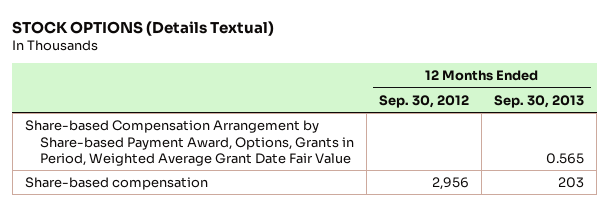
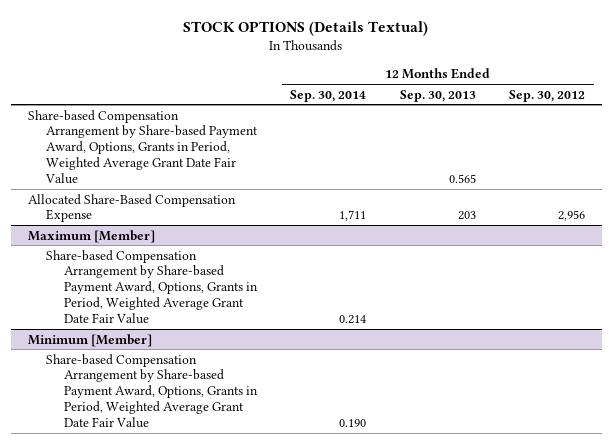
- | 12 Months Ended Sep. 30, 2012 | 12 Months Ended Sep. 30, 2013
+ | 12 Months Ended Sep. 30, 2014 | 12 Months Ended Sep. 30, 2013 | 12 Months Ended Sep. 30, 2012
- Share-based compensation | 2,956 | 203
+ Allocated Share-Based Compensation Expense | 1,711 | 203 | 2,956
+ Maximum [Member]
+ Share-based Compensation Arrangement by Share-based Payment Award, Options, Grants in Period, Weighted Average Grant Date Fair Value | 0.214 | |
+ Minimum [Member]
+ Share-based Compensation Arrangement by Share-based Payment Award, Options, Grants in Period, Weighted Average Grant Date Fair Value | 0.190 | |

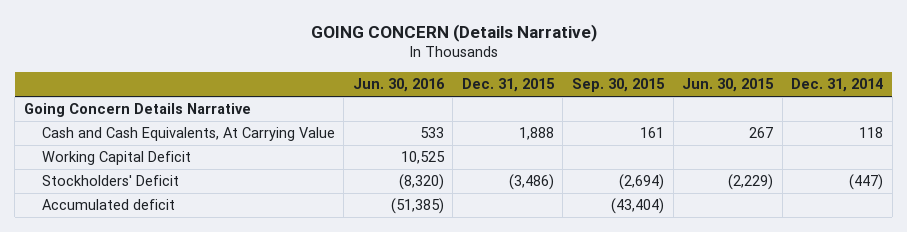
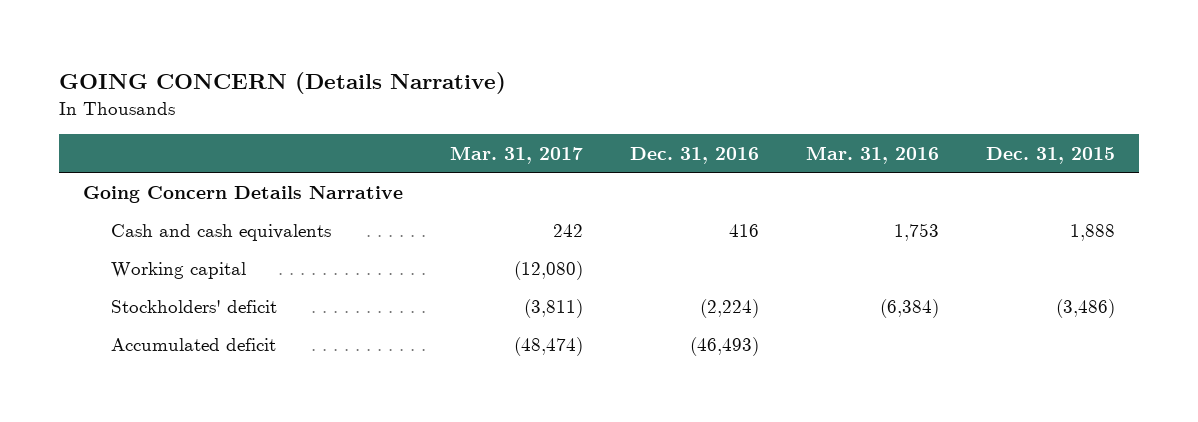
- | Jun. 30, 2016 | Dec. 31, 2015 | Sep. 30, 2015 | Jun. 30, 2015 | Dec. 31, 2014
+ | Mar. 31, 2017 | Dec. 31, 2016 | Mar. 31, 2016 | Dec. 31, 2015
- Cash and Cash Equivalents, At Carrying Value | 533 | 1,888 | 161 | 267 | 118
- Working Capital Deficit | 10,525 | | | |
- Stockholders' Deficit | (8,320) | (3,486) | (2,694) | (2,229) | (447)
+ Cash and cash equivalents | 242 | 416 | 1,753 | 1,888
+ Working capital | (12,080) | | |
+ Stockholders' deficit | (3,811) | (2,224) | (6,384) | (3,486)

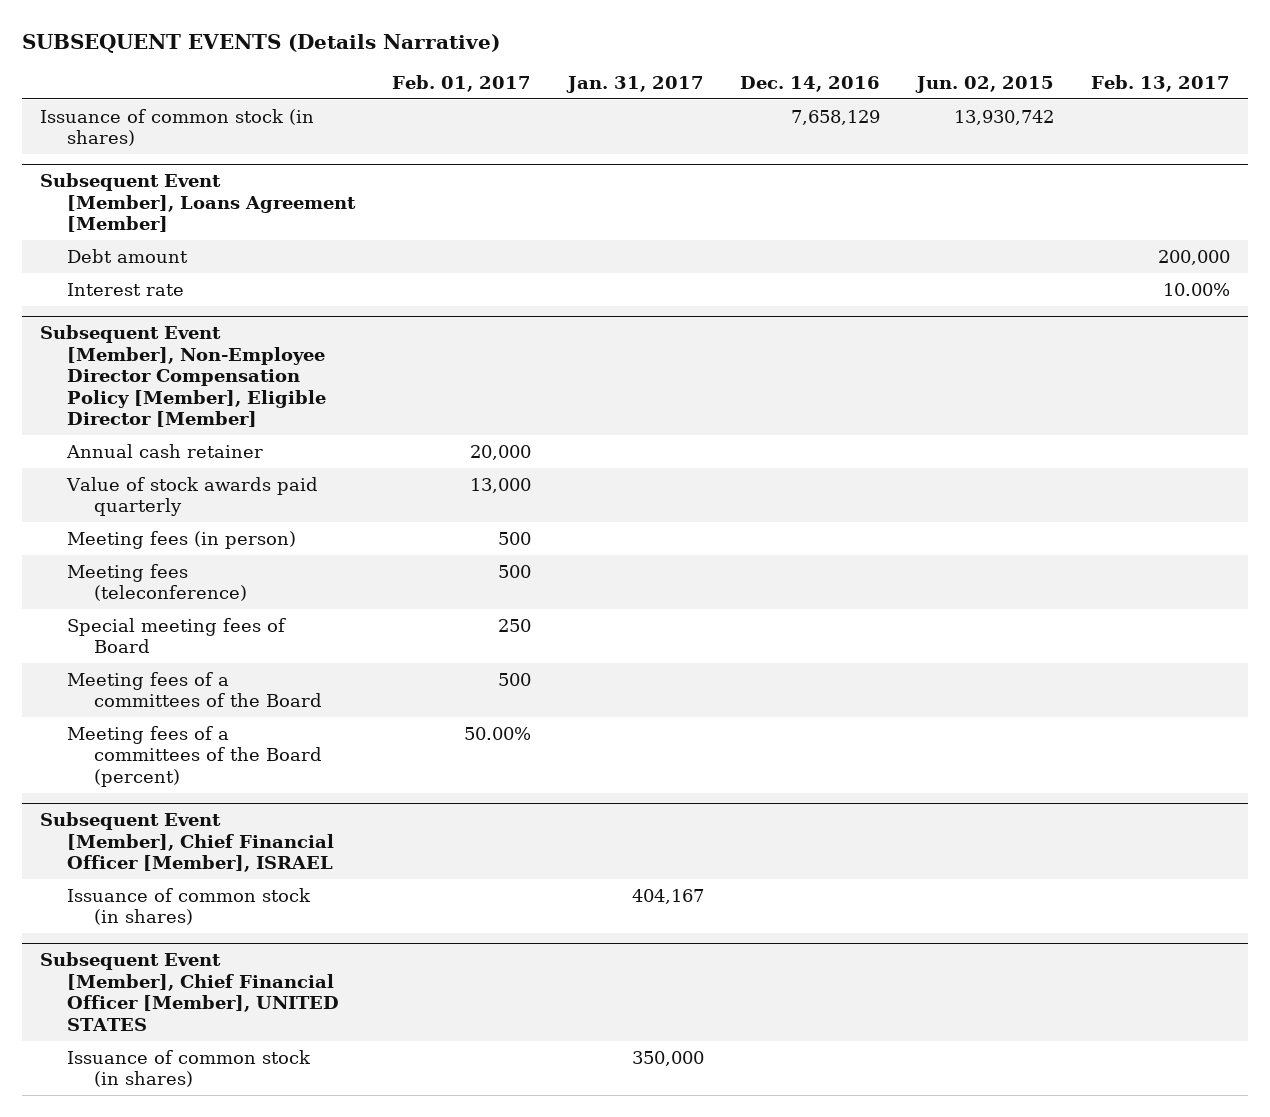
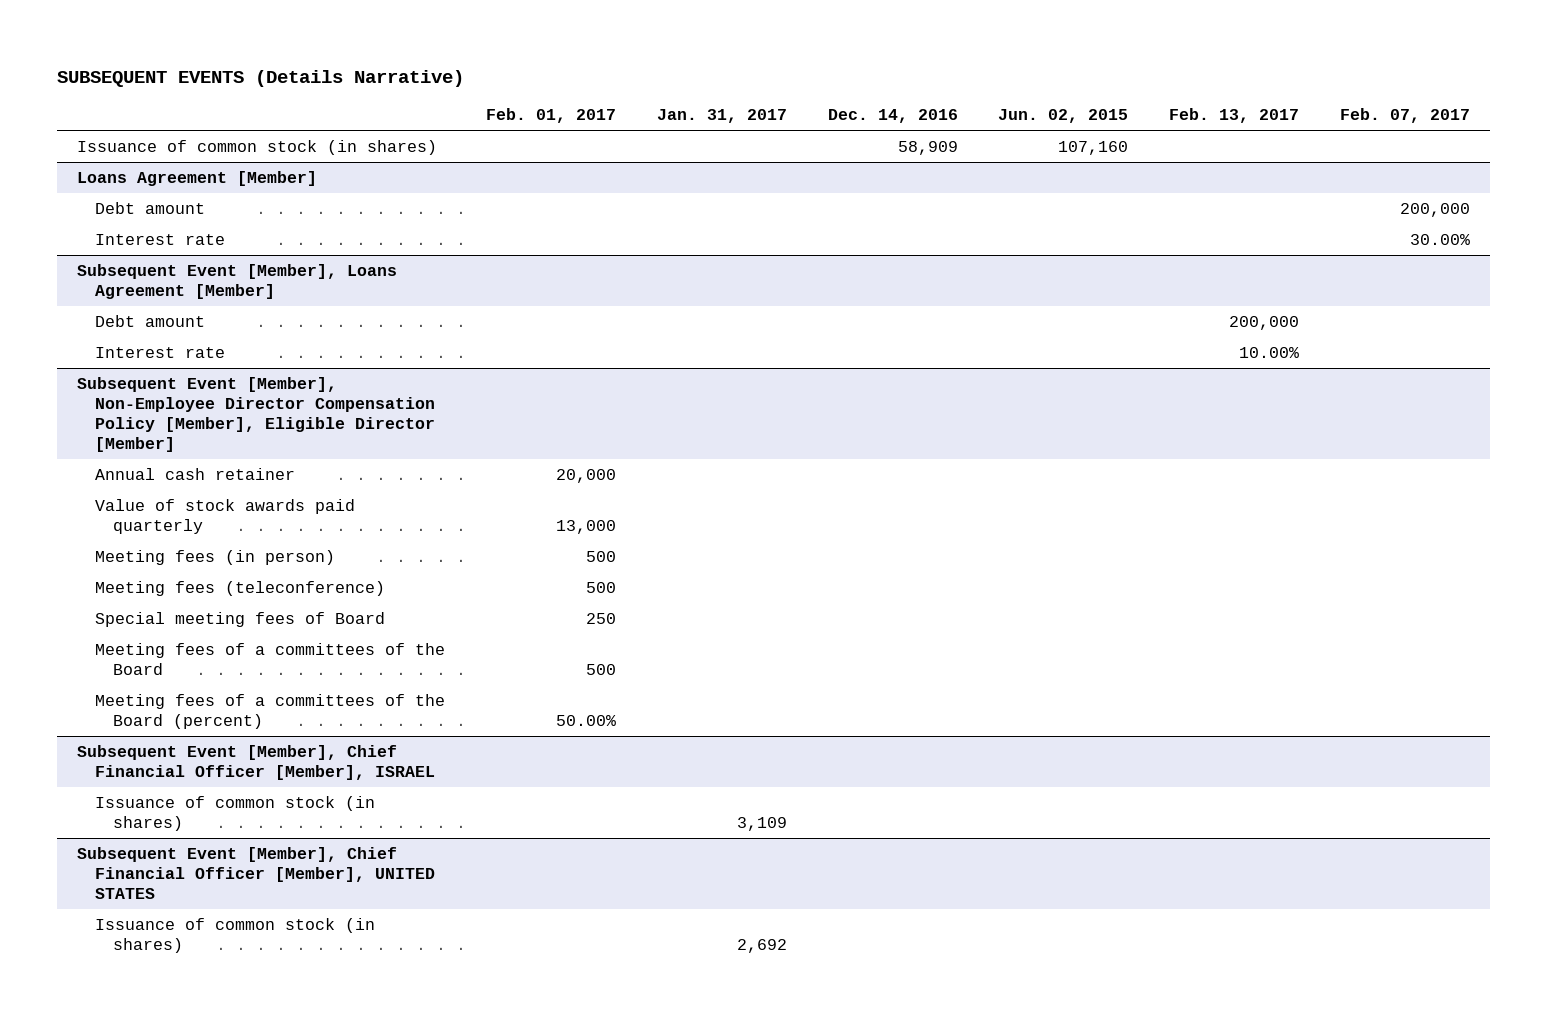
- | Feb. 01, 2017 | Jan. 31, 2017 | Dec. 14, 2016 | Jun. 02, 2015 | Feb. 13, 2017
+ | Feb. 01, 2017 | Jan. 31, 2017 | Dec. 14, 2016 | Jun. 02, 2015 | Feb. 13, 2017 | Feb. 07, 2017
- Issuance of common stock (in shares) | | | 7,658,129 | 13,930,742 |
+ Issuance of common stock (in shares) | | | 58,909 | 107,160 | |
+ Loans Agreement [Member]
+ Debt amount | | | | | | 200,000
+ Interest rate | | | | | | 30.00%
@ Subsequent Event [Member], Chief Financial Officer [Member], ISRAEL
- Issuance of common stock (in shares) | | 404,167 | | |
+ Issuance of common stock (in shares) | | 3,109 | | | |
@ Subsequent Event [Member], Chief Financial Officer [Member], UNITED STATES
- Issuance of common stock (in shares) | | 350,000 | | |
+ Issuance of common stock (in shares) | | 2,692 | | | |

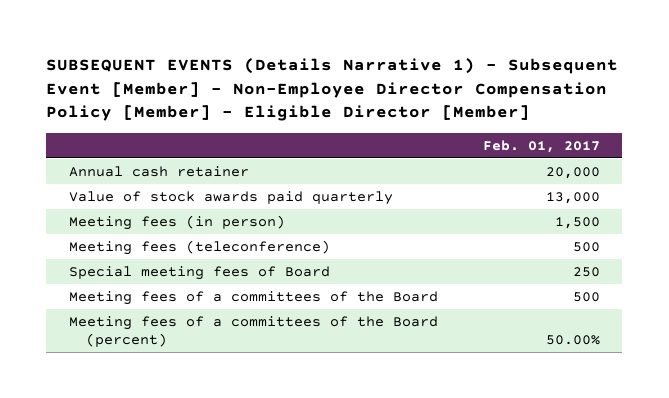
- SUBSEQUENT EVENTS (Details Narrative)
+ SUBSEQUENT EVENTS (Details Narrative 1) - Subsequent Event [Member] - Non-Employee Director Compensation Policy [Member] - Eligible Director [Member]
- | Feb. 01, 2017 | Jan. 31, 2017 | Dec. 14, 2016 | Jun. 02, 2015 | Feb. 13, 2017 | Feb. 07, 2017
+ | Feb. 01, 2017
- Issuance of common stock (in shares) | | | 58,909 | 107,160 | |
- Loans Agreement [Member]
- Debt amount | | | | | | 200,000
- Interest rate | | | | | | 30.00%
- Subsequent Event [Member], Loans Agreement [Member]
- Debt amount | | | | | 200,000 |
- Interest rate | | | | | 10.00% |
- Subsequent Event [Member], Non-Employee Director Compensation Policy [Member], Eligible Director [Member]
- Annual cash retainer | 20,000 | | | | |
- Value of stock awards paid quarterly | 13,000 | | | | |
- Meeting fees (in person) | 500 | | | | |
- Meeting fees (teleconference) | 500 | | | | |
- Special meeting fees of Board | 250 | | | | |
- Meeting fees of a committees of the Board | 500 | | | | |
- Meeting fees of a committees of the Board (percent) | 50.00% | | | | |
- Subsequent Event [Member], Chief Financial Officer [Member], ISRAEL
- Issuance of common stock (in shares) | | 3,109 | | | |
- Subsequent Event [Member], Chief Financial Officer [Member], UNITED STATES
- Issuance of common stock (in shares) | | 2,692 | | | |
+ Annual cash retainer | 20,000
+ Value of stock awards paid quarterly | 13,000
+ Meeting fees (in person) | 1,500
+ Meeting fees (teleconference) | 500
+ Special meeting fees of Board | 250
+ Meeting fees of a committees of the Board | 500
+ Meeting fees of a committees of the Board (percent) | 50.00%

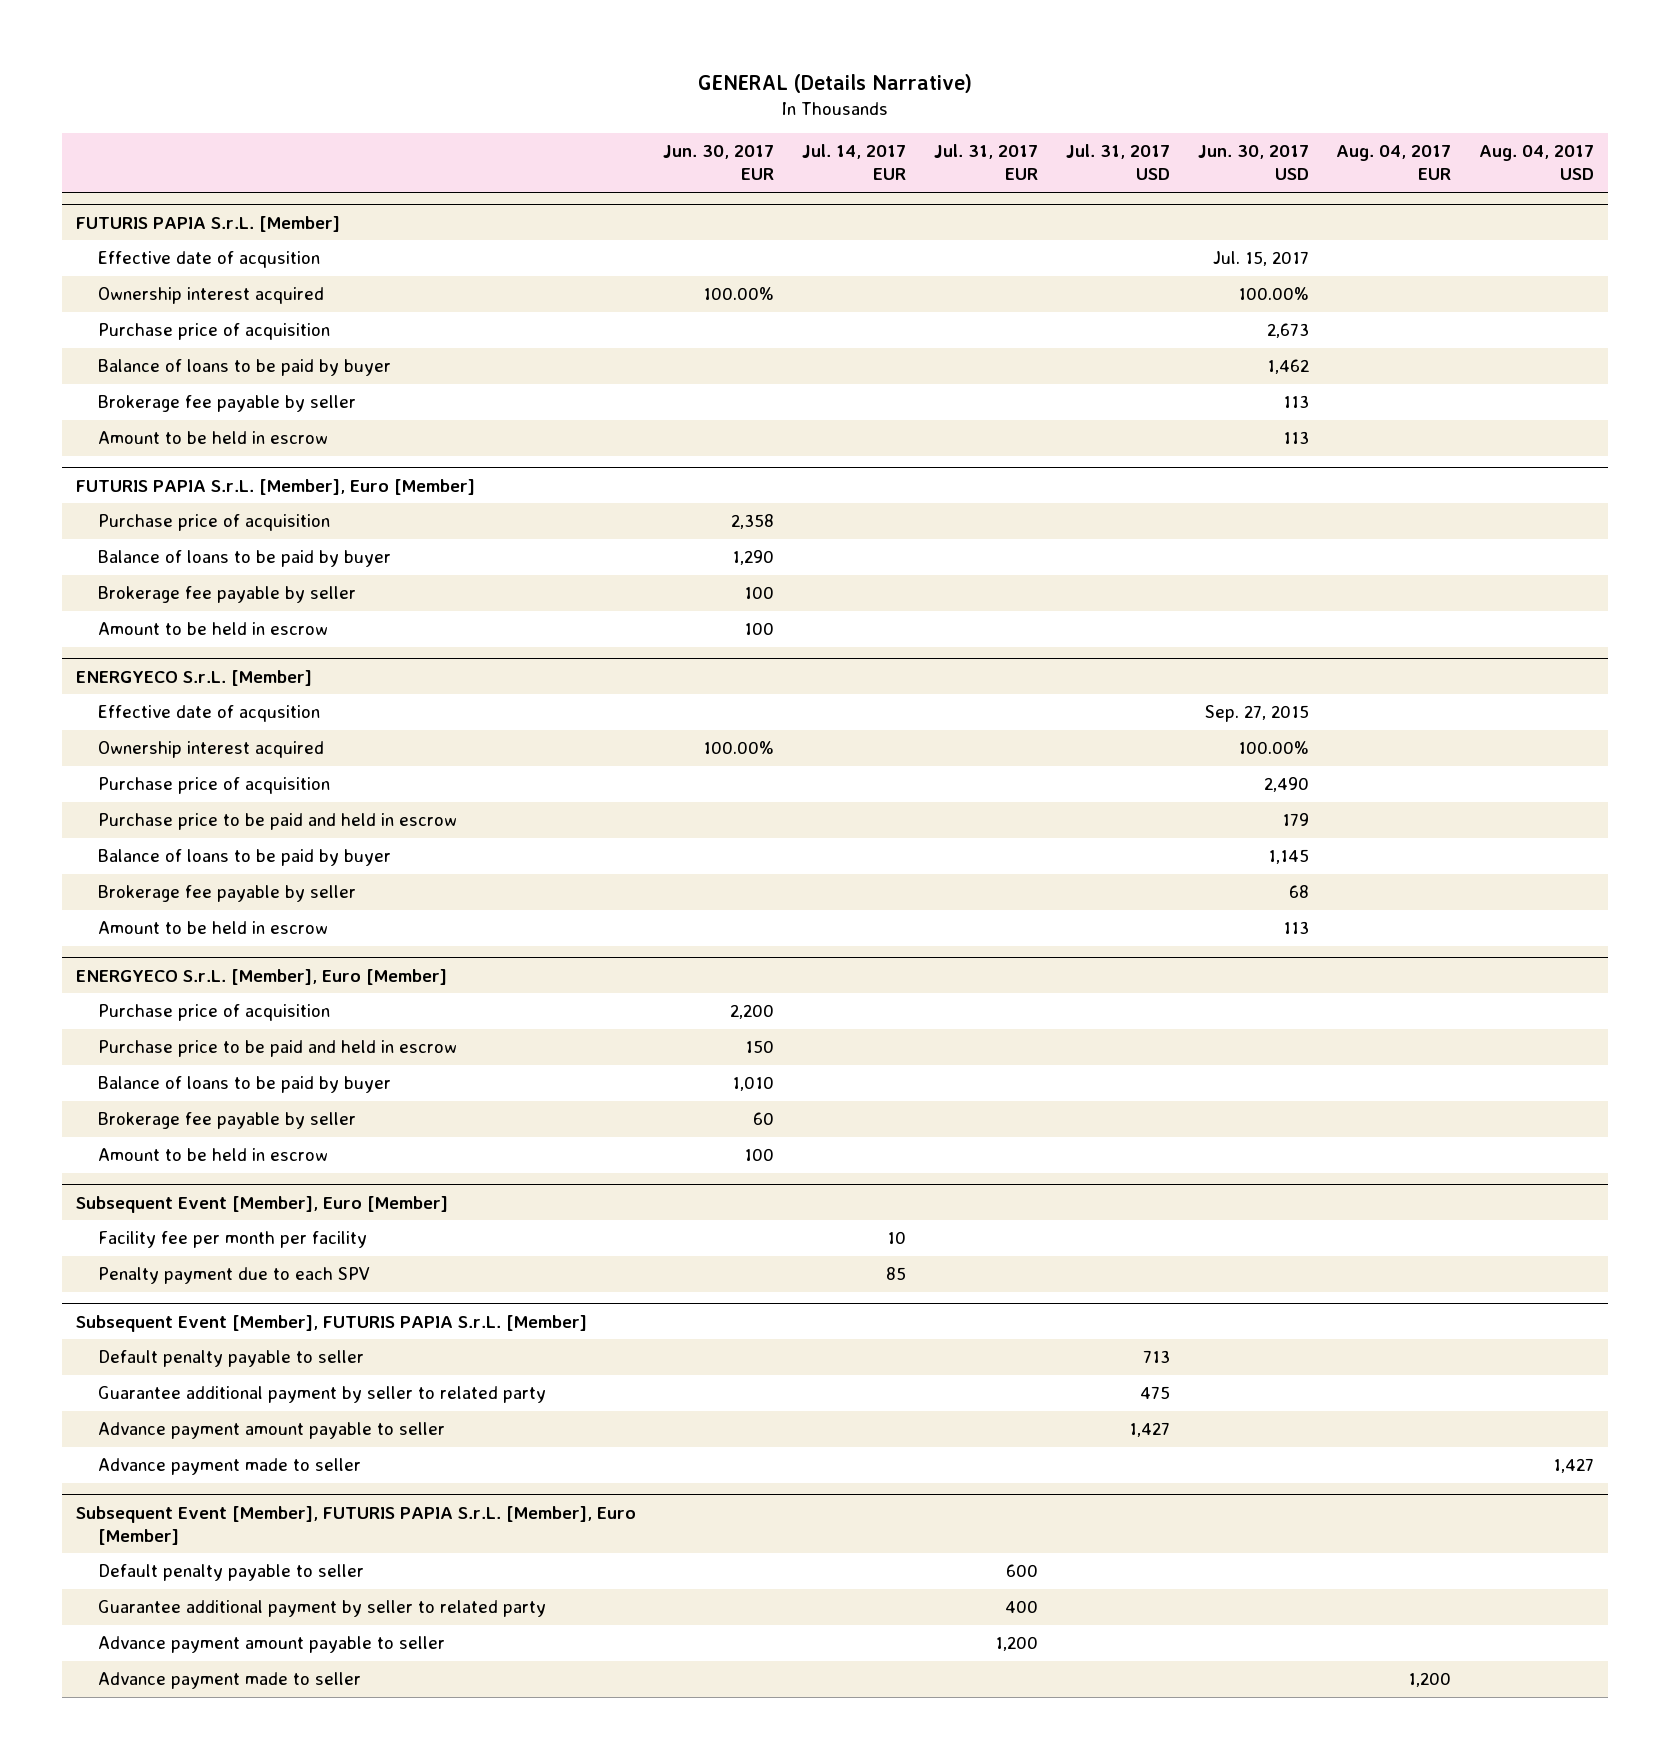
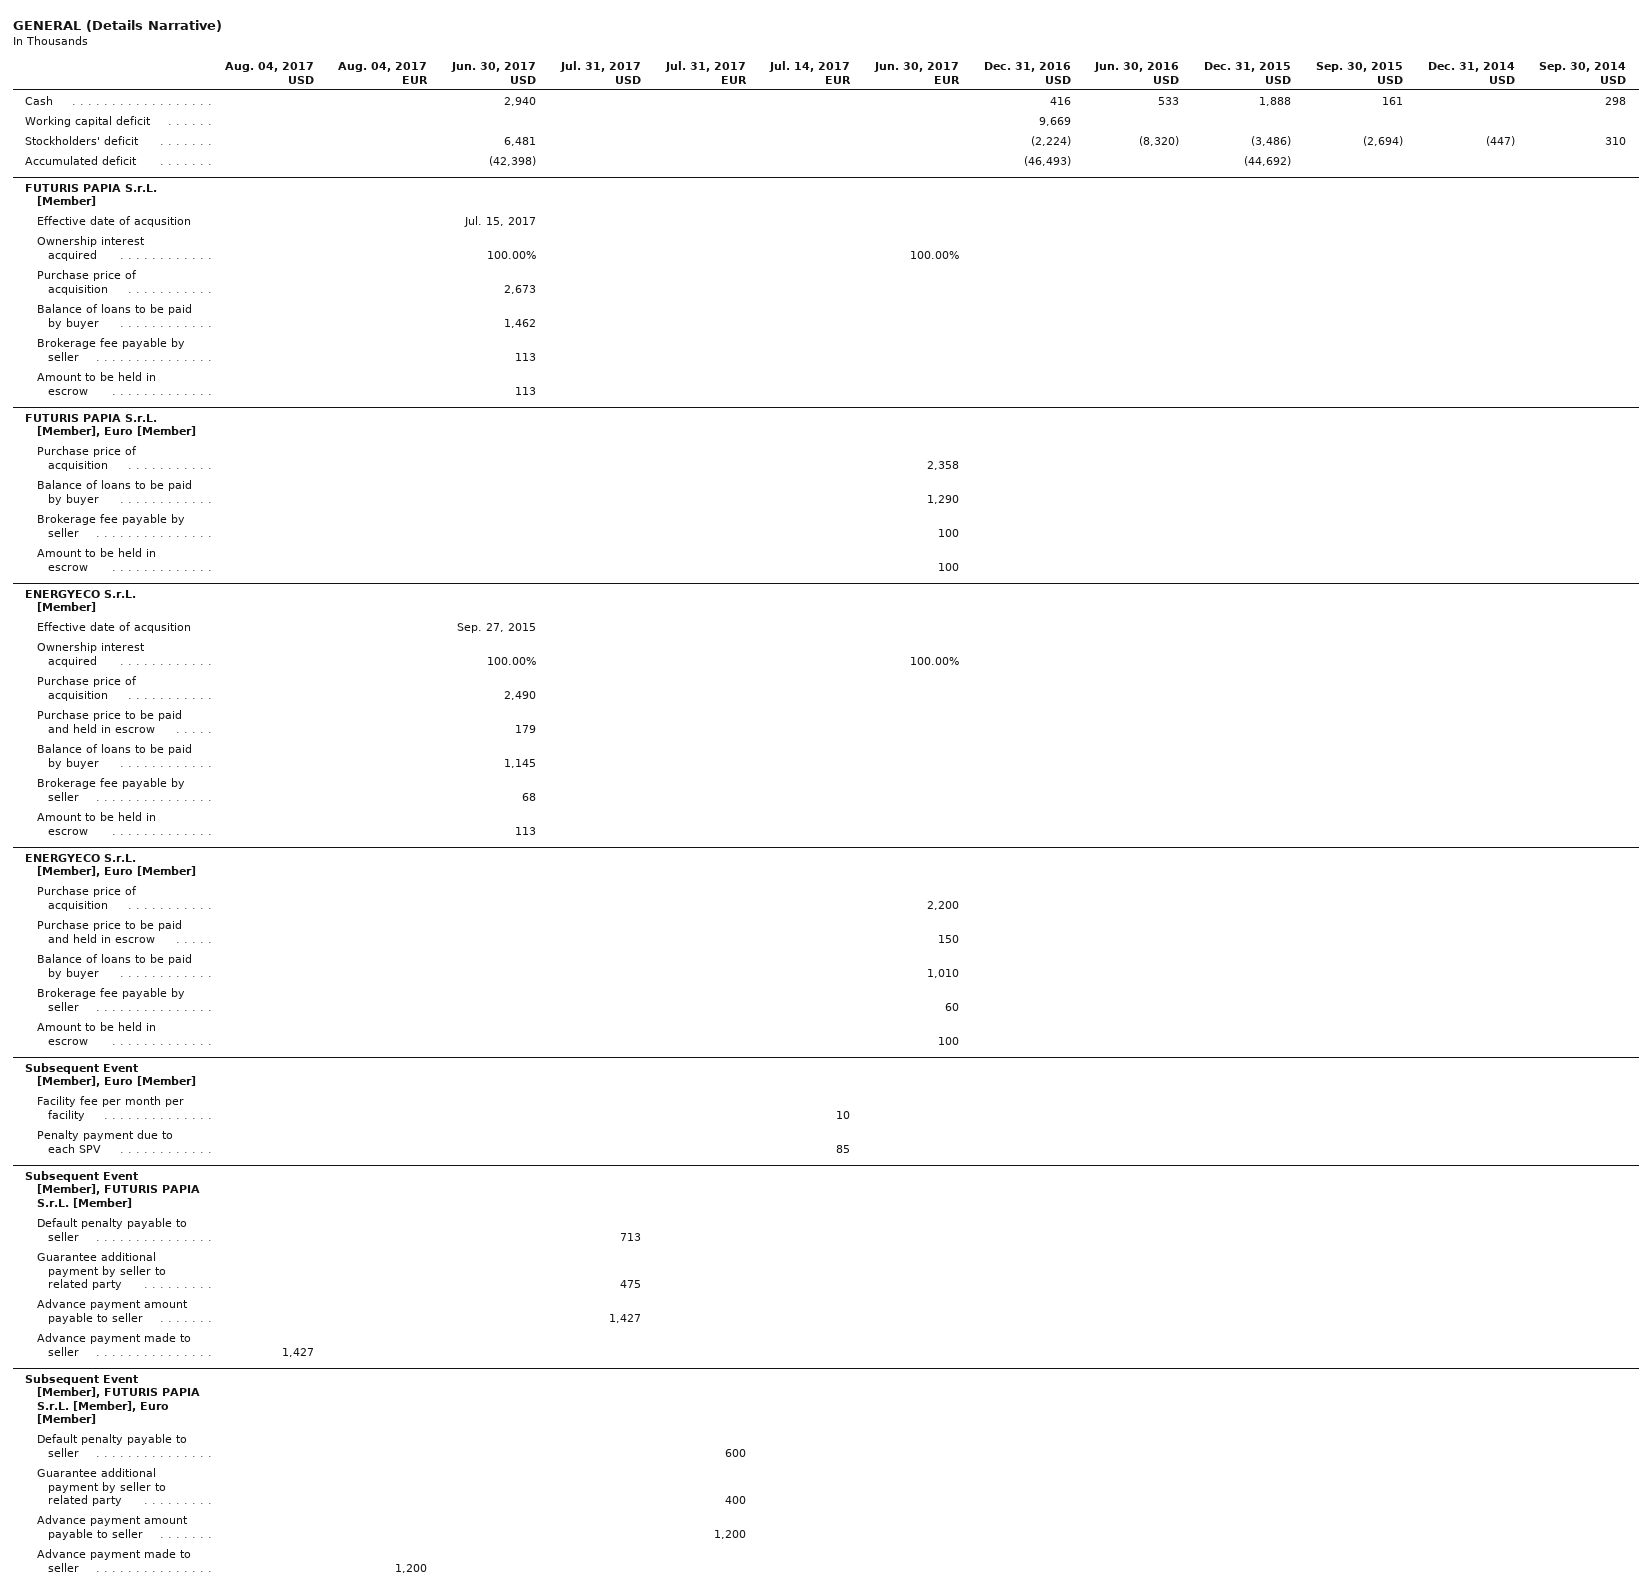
- | Jun. 30, 2017 EUR | Jul. 14, 2017 EUR | Jul. 31, 2017 EUR | Jul. 31, 2017 USD | Jun. 30, 2017 USD | Aug. 04, 2017 EUR | Aug. 04, 2017 USD
+ | Aug. 04, 2017 USD | Aug. 04, 2017 EUR | Jun. 30, 2017 USD | Jul. 31, 2017 USD | Jul. 31, 2017 EUR | Jul. 14, 2017 EUR | Jun. 30, 2017 EUR | Dec. 31, 2016 USD | Jun. 30, 2016 USD | Dec. 31, 2015 USD | Sep. 30, 2015 USD | Dec. 31, 2014 USD | Sep. 30, 2014 USD
+ Cash | | | 2,940 | | | | | 416 | 533 | 1,888 | 161 | | 298
+ Working capital deficit | | | | | | | | 9,669 | | | | |
+ Stockholders' deficit | | | 6,481 | | | | | (2,224) | (8,320) | (3,486) | (2,694) | (447) | 310
+ Accumulated deficit | | | (42,398) | | | | | (46,493) | | (44,692) | | |

